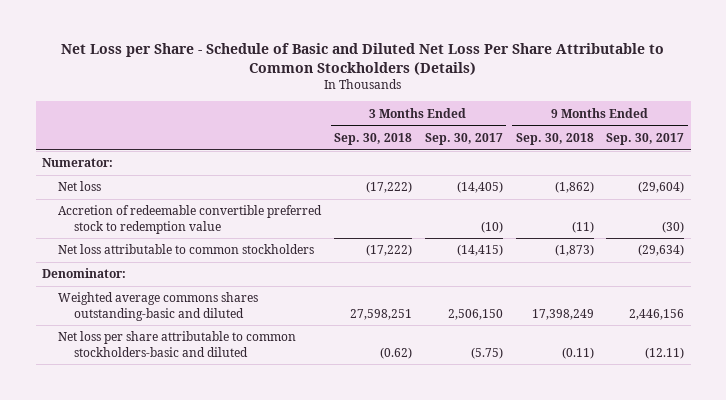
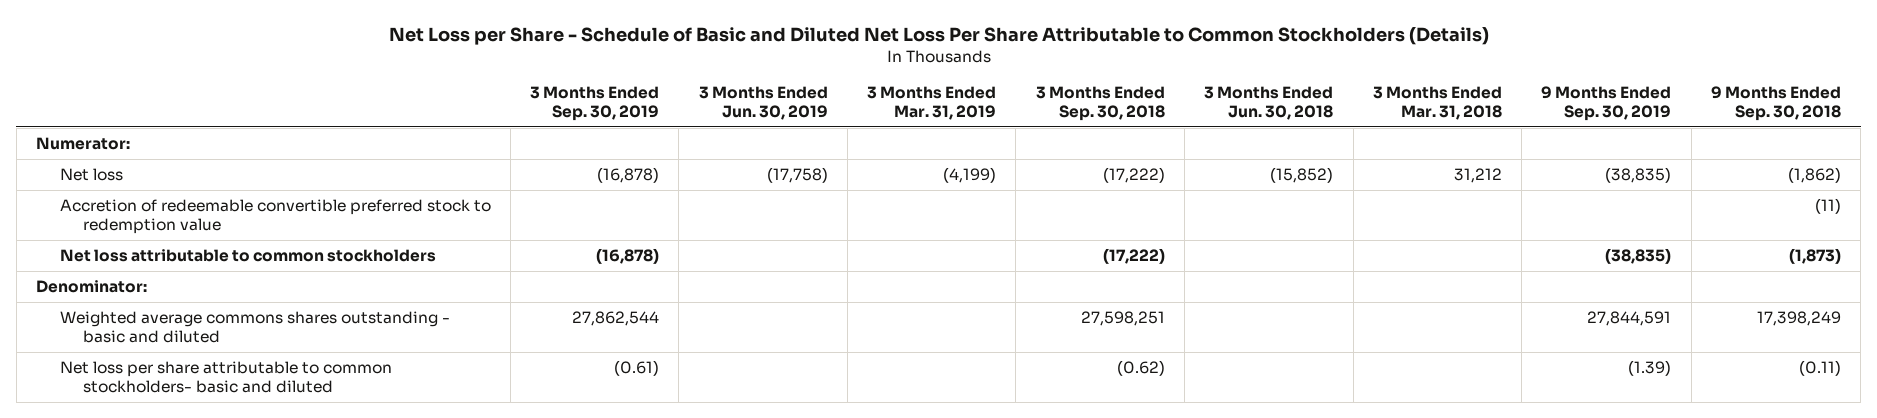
- | 3 Months Ended Sep. 30, 2018 | 3 Months Ended Sep. 30, 2017 | 9 Months Ended Sep. 30, 2018 | 9 Months Ended Sep. 30, 2017
+ | 3 Months Ended Sep. 30, 2019 | 3 Months Ended Jun. 30, 2019 | 3 Months Ended Mar. 31, 2019 | 3 Months Ended Sep. 30, 2018 | 3 Months Ended Jun. 30, 2018 | 3 Months Ended Mar. 31, 2018 | 9 Months Ended Sep. 30, 2019 | 9 Months Ended Sep. 30, 2018
- Weighted average commons shares outstanding-basic and diluted | 27,598,251 | 2,506,150 | 17,398,249 | 2,446,156
- Net loss per share attributable to common stockholders-basic and diluted | (0.62) | (5.75) | (0.11) | (12.11)
+ Weighted average commons shares outstanding - basic and diluted | 27,862,544 | | | 27,598,251 | | | 27,844,591 | 17,398,249
+ Net loss per share attributable to common stockholders- basic and diluted | (0.61) | | | (0.62) | | | (1.39) | (0.11)

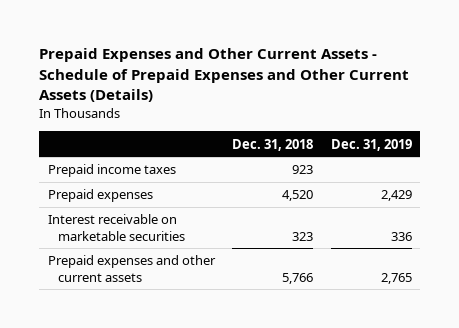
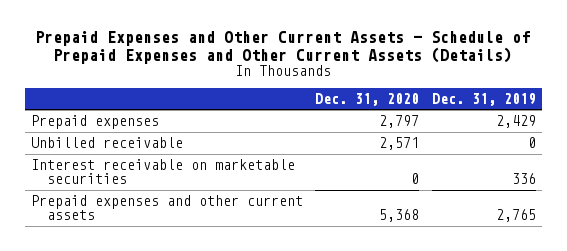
- | Dec. 31, 2018 | Dec. 31, 2019
+ | Dec. 31, 2020 | Dec. 31, 2019
- Prepaid income taxes | 923 |
+ Unbilled receivable | 2,571 | 0

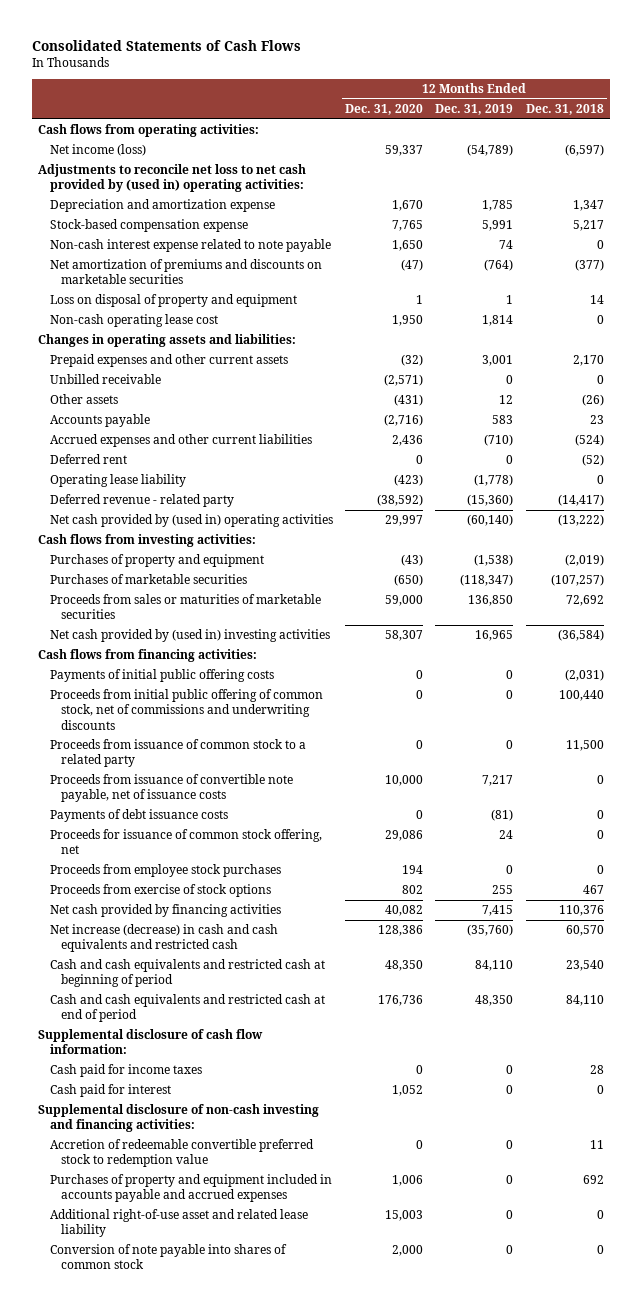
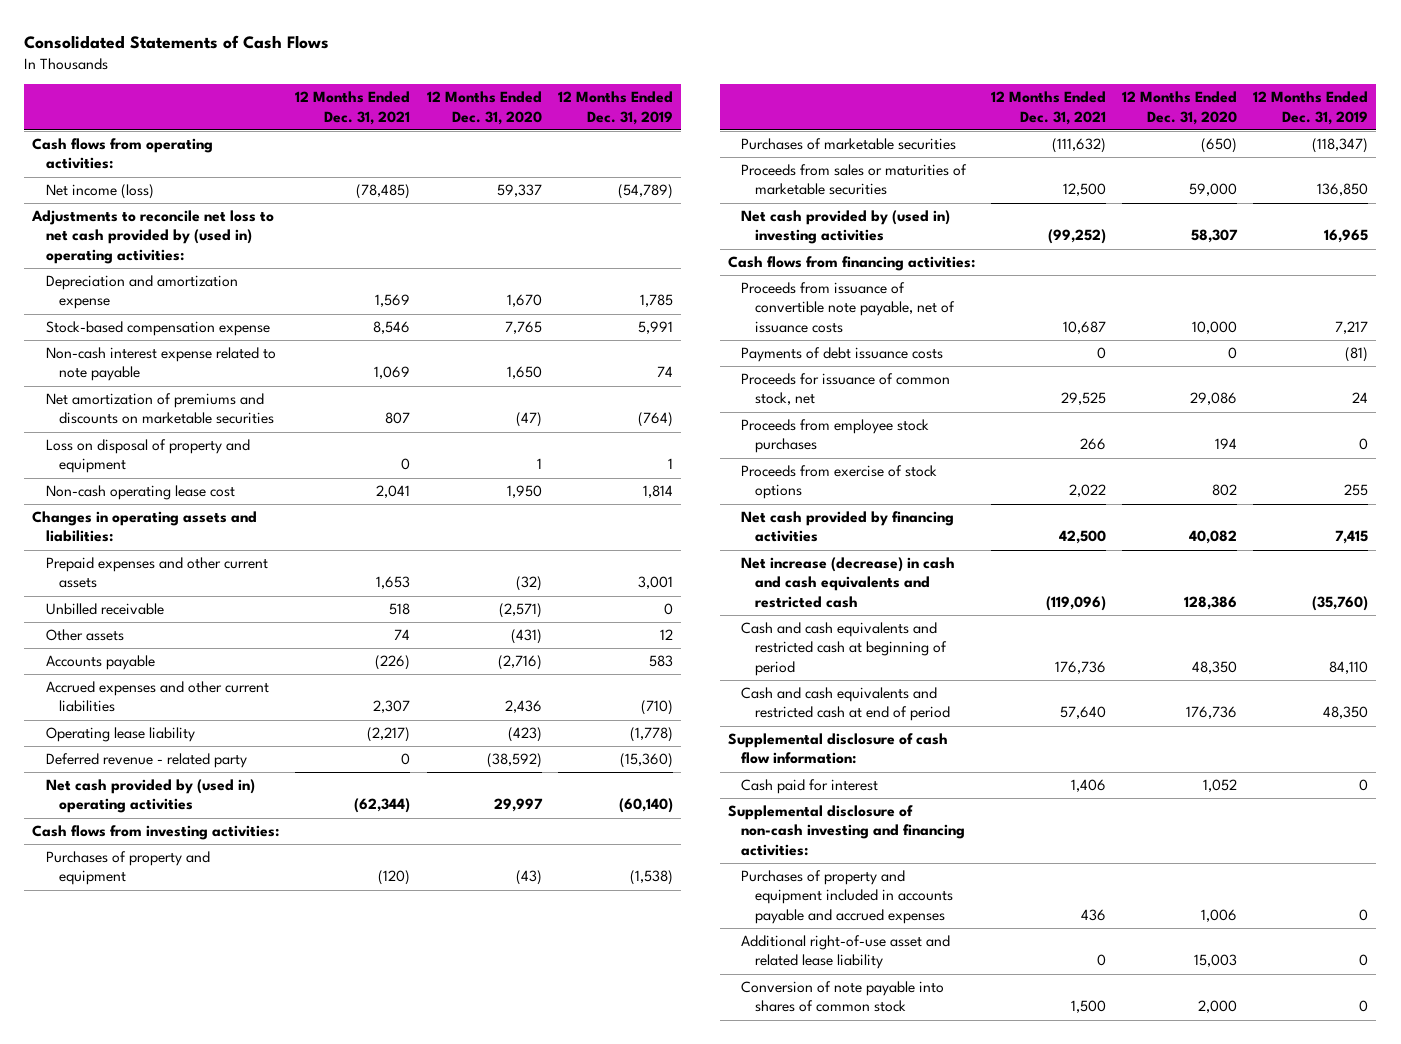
- | 12 Months Ended Dec. 31, 2020 | 12 Months Ended Dec. 31, 2019 | 12 Months Ended Dec. 31, 2018
+ | 12 Months Ended Dec. 31, 2021 | 12 Months Ended Dec. 31, 2020 | 12 Months Ended Dec. 31, 2019
- Deferred rent | 0 | 0 | (52)
- Payments of initial public offering costs | 0 | 0 | (2,031)
- Proceeds from initial public offering of common stock, net of commissions and underwriting discounts | 0 | 0 | 100,440
- Proceeds from issuance of common stock to a related party | 0 | 0 | 11,500
- Proceeds for issuance of common stock offering, net | 29,086 | 24 | 0
+ Proceeds for issuance of common stock, net | 29,525 | 29,086 | 24
- Cash paid for income taxes | 0 | 0 | 28
- Accretion of redeemable convertible preferred stock to redemption value | 0 | 0 | 11

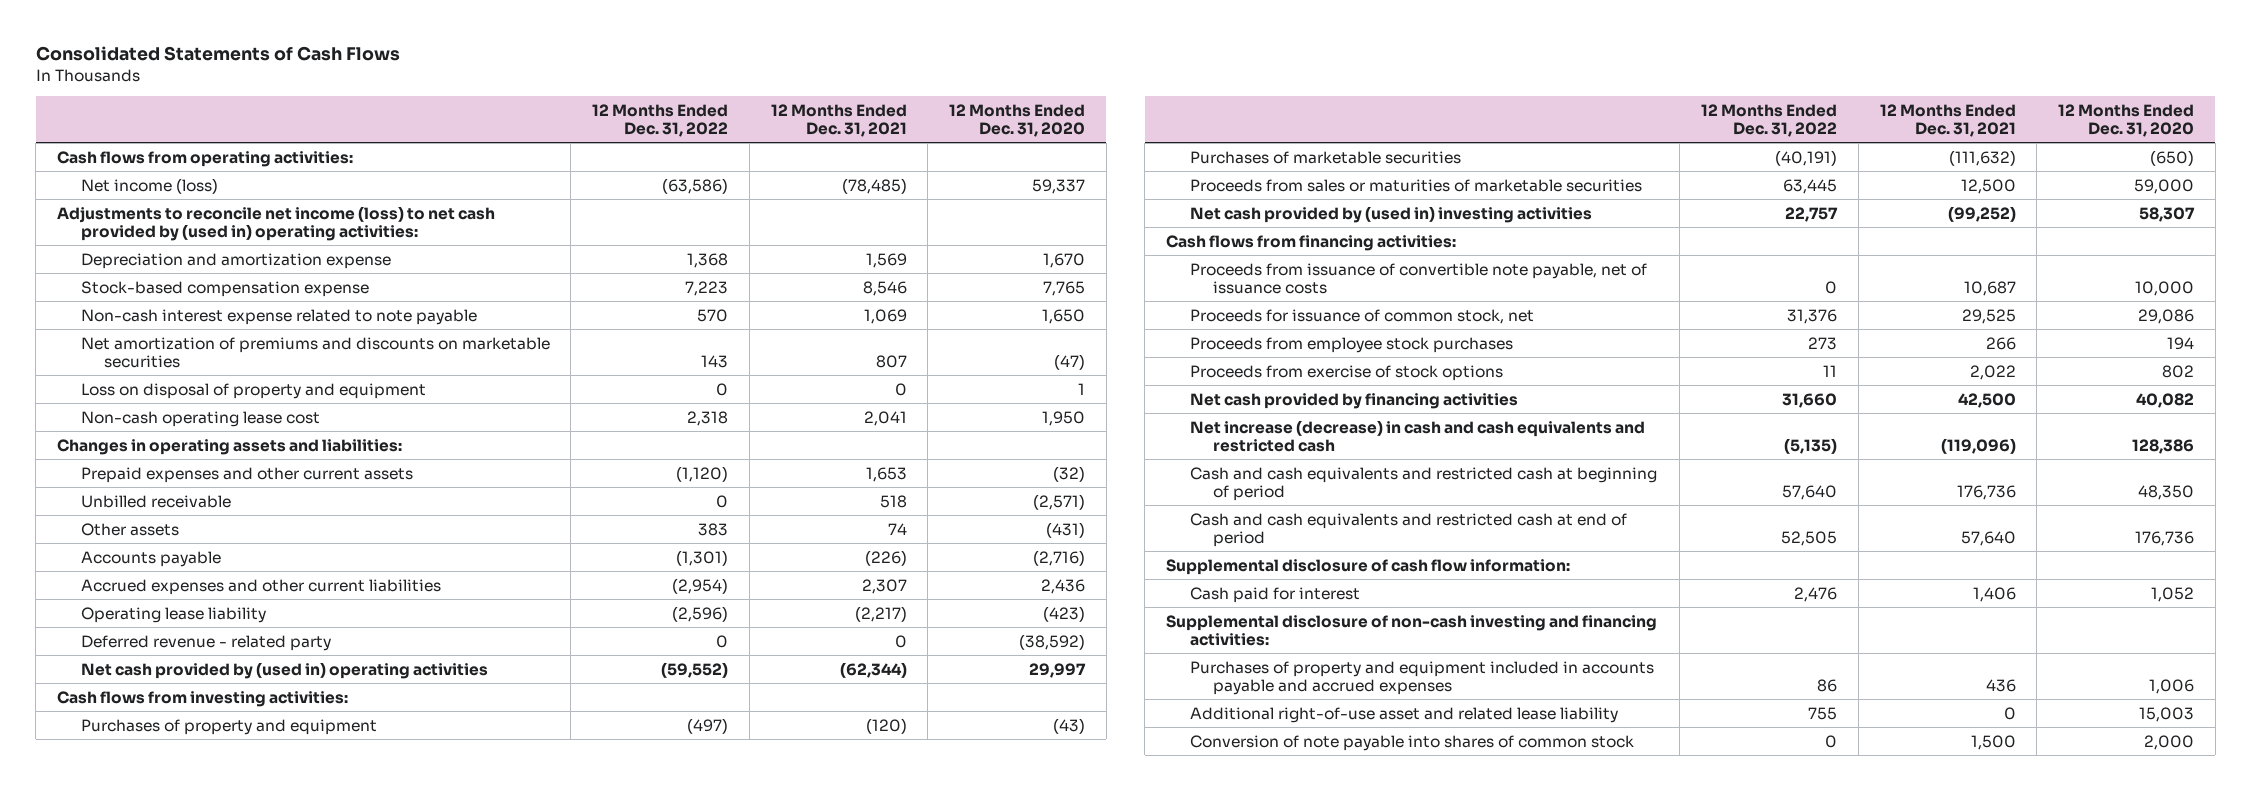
- | 12 Months Ended Dec. 31, 2021 | 12 Months Ended Dec. 31, 2020 | 12 Months Ended Dec. 31, 2019
+ | 12 Months Ended Dec. 31, 2022 | 12 Months Ended Dec. 31, 2021 | 12 Months Ended Dec. 31, 2020
- Adjustments to reconcile net loss to net cash provided by (used in) operating activities:
+ Adjustments to reconcile net income (loss) to net cash provided by (used in) operating activities:
- Payments of debt issuance costs | 0 | 0 | (81)

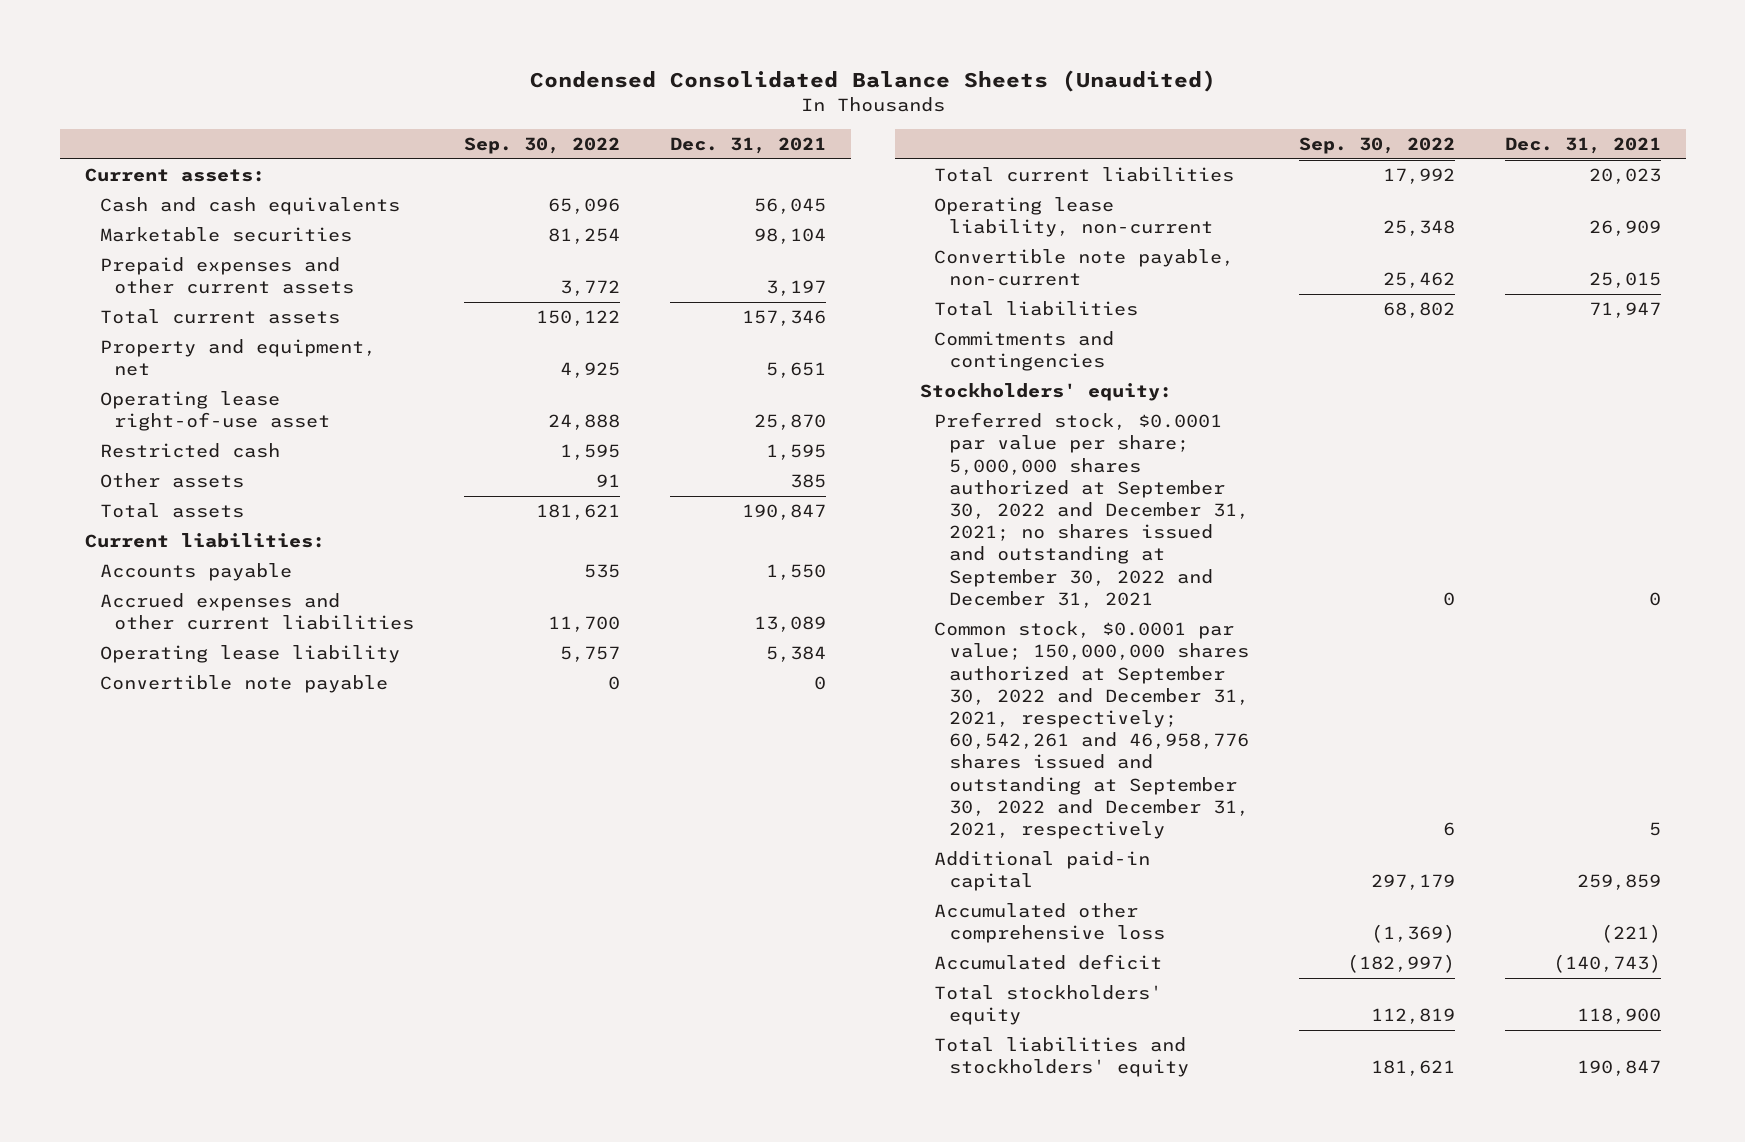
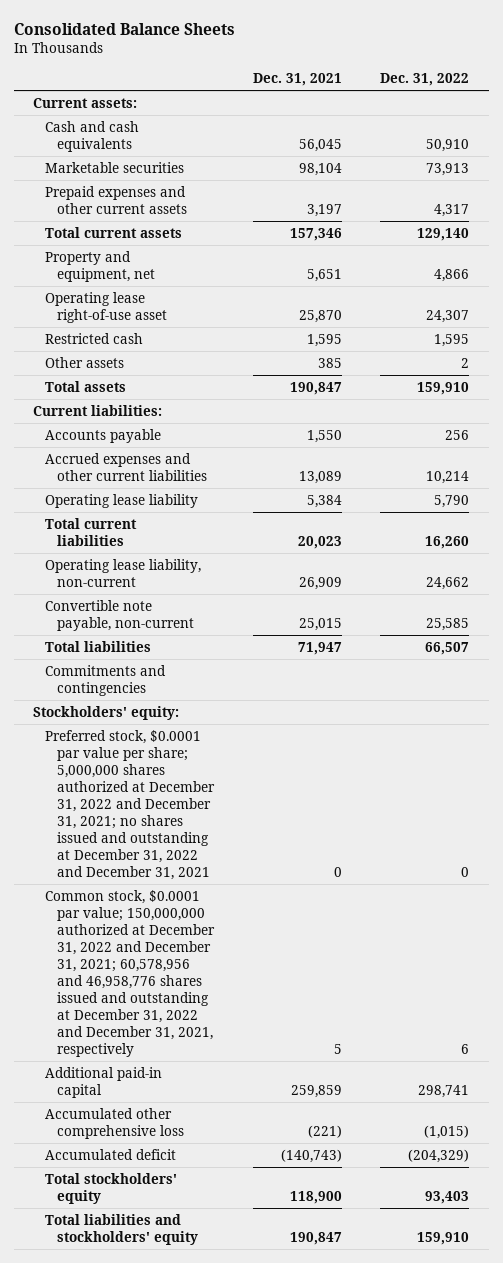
- Condensed Consolidated Balance Sheets (Unaudited)
+ Consolidated Balance Sheets
- | Sep. 30, 2022 | Dec. 31, 2021
+ | Dec. 31, 2021 | Dec. 31, 2022
- Convertible note payable | 0 | 0
- Preferred stock, $0.0001 par value per share; 5,000,000 shares authorized at September 30, 2022 and December 31, 2021; no shares issued and outstanding at September 30, 2022 and December 31, 2021 | 0 | 0
- Common stock, $0.0001 par value; 150,000,000 shares authorized at September 30, 2022 and December 31, 2021, respectively; 60,542,261 and 46,958,776 shares issued and outstanding at September 30, 2022 and December 31, 2021, respectively | 6 | 5
+ Preferred stock, $0.0001 par value per share; 5,000,000 shares authorized at December 31, 2022 and December 31, 2021; no shares issued and outstanding at December 31, 2022 and December 31, 2021 | 0 | 0
+ Common stock, $0.0001 par value; 150,000,000 authorized at December 31, 2022 and December 31, 2021; 60,578,956 and 46,958,776 shares issued and outstanding at December 31, 2022 and December 31, 2021, respectively | 5 | 6

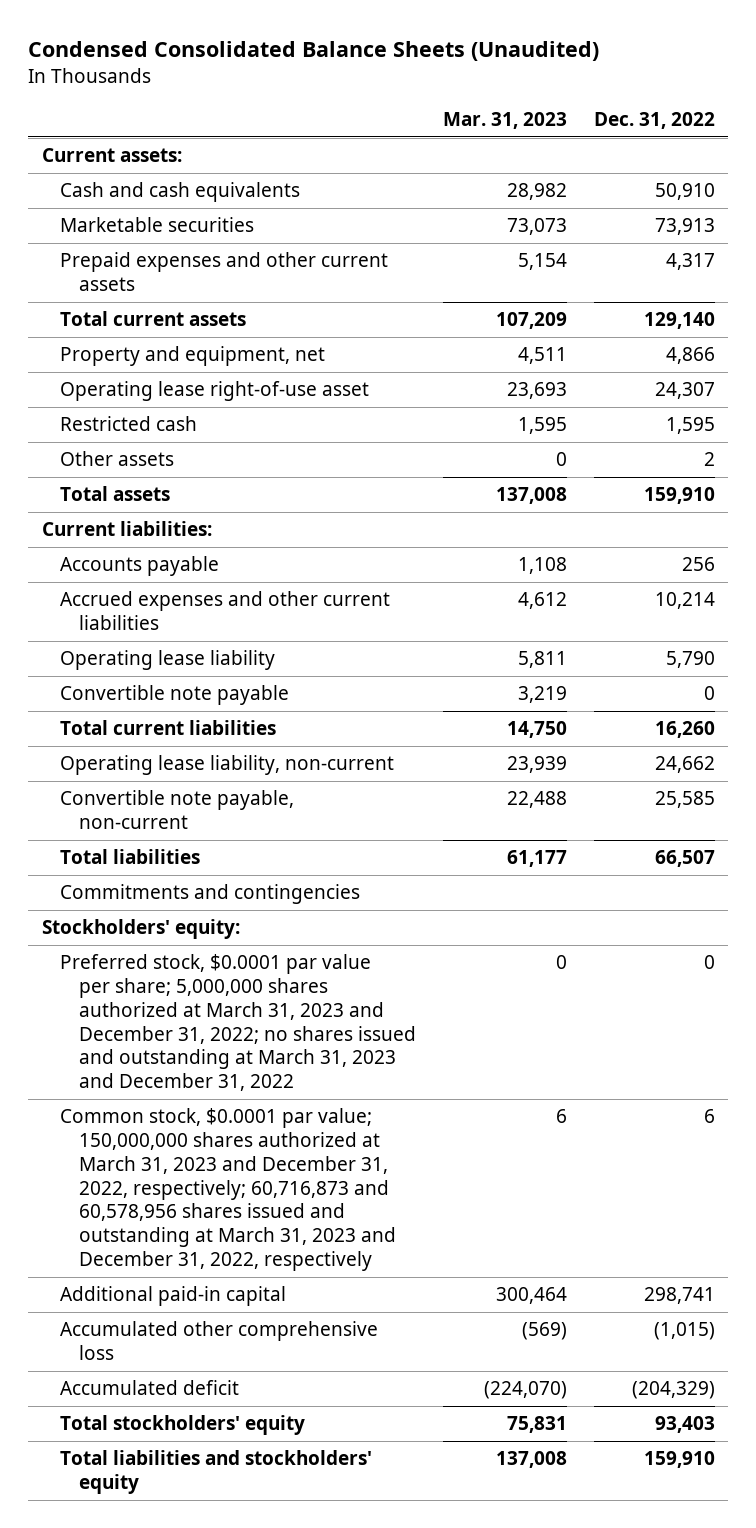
- Consolidated Balance Sheets
+ Condensed Consolidated Balance Sheets (Unaudited)
- | Dec. 31, 2021 | Dec. 31, 2022
+ | Mar. 31, 2023 | Dec. 31, 2022
+ Convertible note payable | 3,219 | 0
- Preferred stock, $0.0001 par value per share; 5,000,000 shares authorized at December 31, 2022 and December 31, 2021; no shares issued and outstanding at December 31, 2022 and December 31, 2021 | 0 | 0
- Common stock, $0.0001 par value; 150,000,000 authorized at December 31, 2022 and December 31, 2021; 60,578,956 and 46,958,776 shares issued and outstanding at December 31, 2022 and December 31, 2021, respectively | 5 | 6
+ Preferred stock, $0.0001 par value per share; 5,000,000 shares authorized at March 31, 2023 and December 31, 2022; no shares issued and outstanding at March 31, 2023 and December 31, 2022 | 0 | 0
+ Common stock, $0.0001 par value; 150,000,000 shares authorized at March 31, 2023 and December 31, 2022, respectively; 60,716,873 and 60,578,956 shares issued and outstanding at March 31, 2023 and December 31, 2022, respectively | 6 | 6

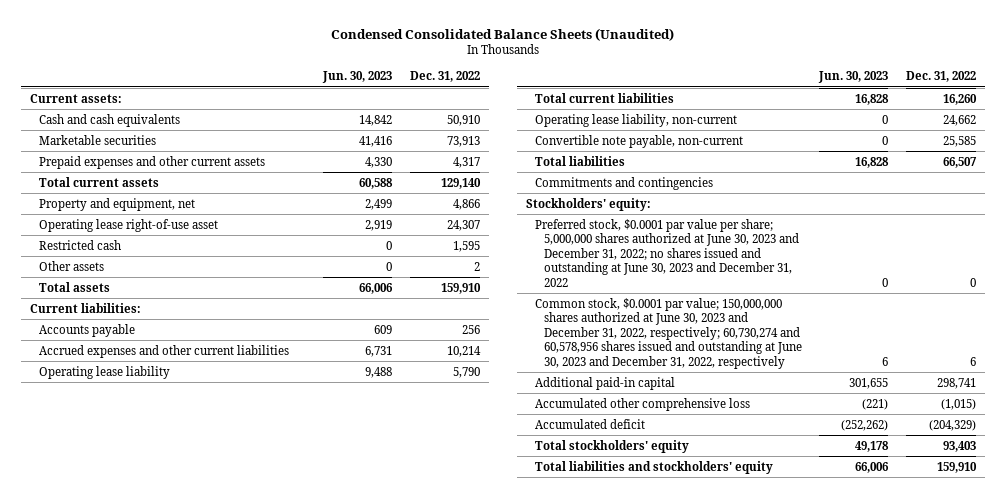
- | Mar. 31, 2023 | Dec. 31, 2022
+ | Jun. 30, 2023 | Dec. 31, 2022
- Convertible note payable | 3,219 | 0
- Preferred stock, $0.0001 par value per share; 5,000,000 shares authorized at March 31, 2023 and December 31, 2022; no shares issued and outstanding at March 31, 2023 and December 31, 2022 | 0 | 0
- Common stock, $0.0001 par value; 150,000,000 shares authorized at March 31, 2023 and December 31, 2022, respectively; 60,716,873 and 60,578,956 shares issued and outstanding at March 31, 2023 and December 31, 2022, respectively | 6 | 6
+ Preferred stock, $0.0001 par value per share; 5,000,000 shares authorized at June 30, 2023 and December 31, 2022; no shares issued and outstanding at June 30, 2023 and December 31, 2022 | 0 | 0
+ Common stock, $0.0001 par value; 150,000,000 shares authorized at June 30, 2023 and December 31, 2022, respectively; 60,730,274 and 60,578,956 shares issued and outstanding at June 30, 2023 and December 31, 2022, respectively | 6 | 6

